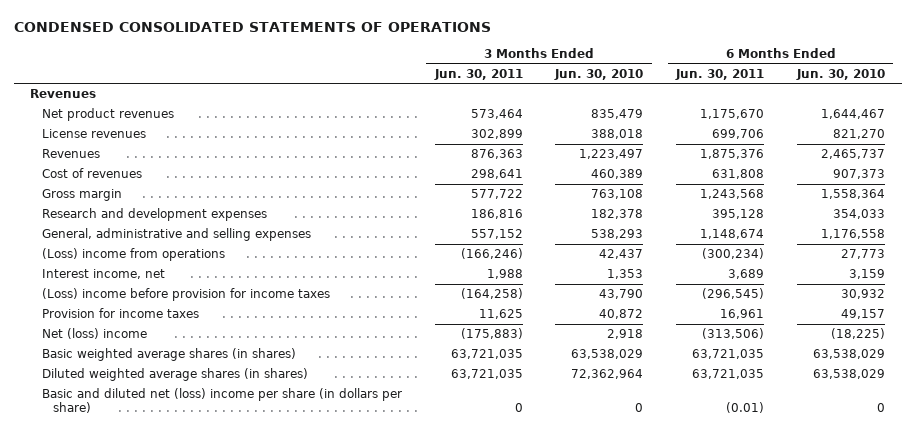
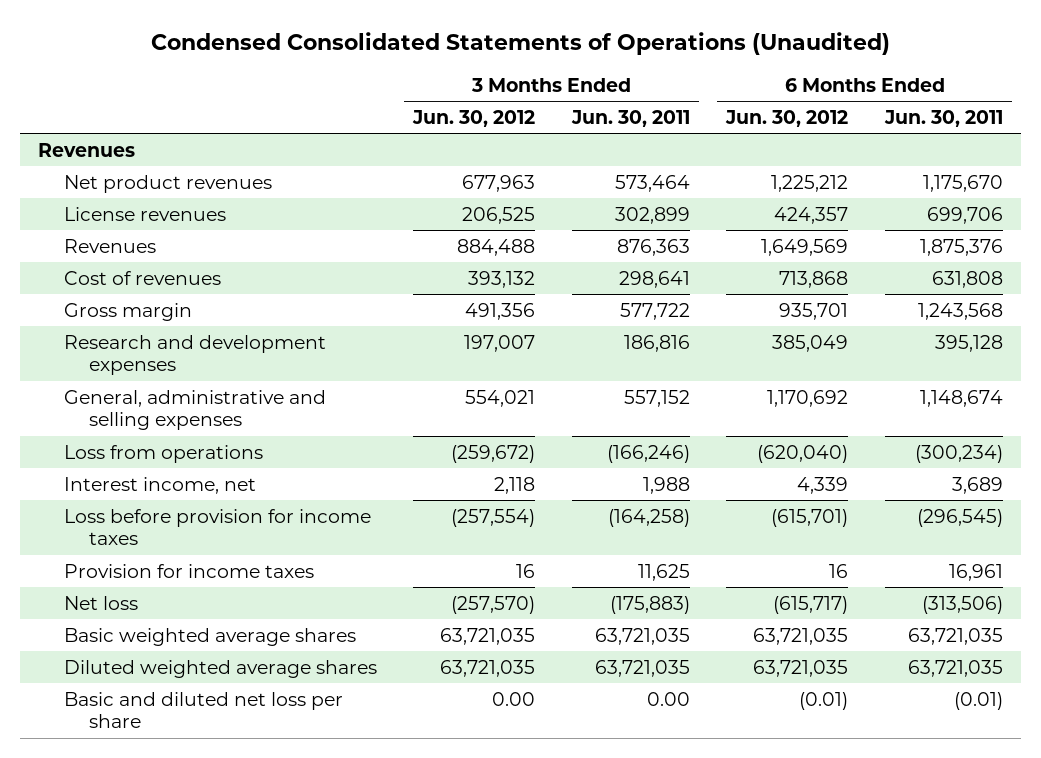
- CONDENSED CONSOLIDATED STATEMENTS OF OPERATIONS
+ Condensed Consolidated Statements of Operations (Unaudited)
- | 3 Months Ended Jun. 30, 2011 | 3 Months Ended Jun. 30, 2010 | 6 Months Ended Jun. 30, 2011 | 6 Months Ended Jun. 30, 2010
+ | 3 Months Ended Jun. 30, 2012 | 3 Months Ended Jun. 30, 2011 | 6 Months Ended Jun. 30, 2012 | 6 Months Ended Jun. 30, 2011
- (Loss) income from operations | (166,246) | 42,437 | (300,234) | 27,773
+ Loss from operations | (259,672) | (166,246) | (620,040) | (300,234)
- (Loss) income before provision for income taxes | (164,258) | 43,790 | (296,545) | 30,932
+ Loss before provision for income taxes | (257,554) | (164,258) | (615,701) | (296,545)
- Net (loss) income | (175,883) | 2,918 | (313,506) | (18,225)
- Basic weighted average shares (in shares) | 63,721,035 | 63,538,029 | 63,721,035 | 63,538,029
- Diluted weighted average shares (in shares) | 63,721,035 | 72,362,964 | 63,721,035 | 63,538,029
- Basic and diluted net (loss) income per share (in dollars per share) | 0 | 0 | (0.01) | 0
+ Net loss | (257,570) | (175,883) | (615,717) | (313,506)
+ Basic weighted average shares | 63,721,035 | 63,721,035 | 63,721,035 | 63,721,035
+ Diluted weighted average shares | 63,721,035 | 63,721,035 | 63,721,035 | 63,721,035
+ Basic and diluted net loss per share | 0.00 | 0.00 | (0.01) | (0.01)

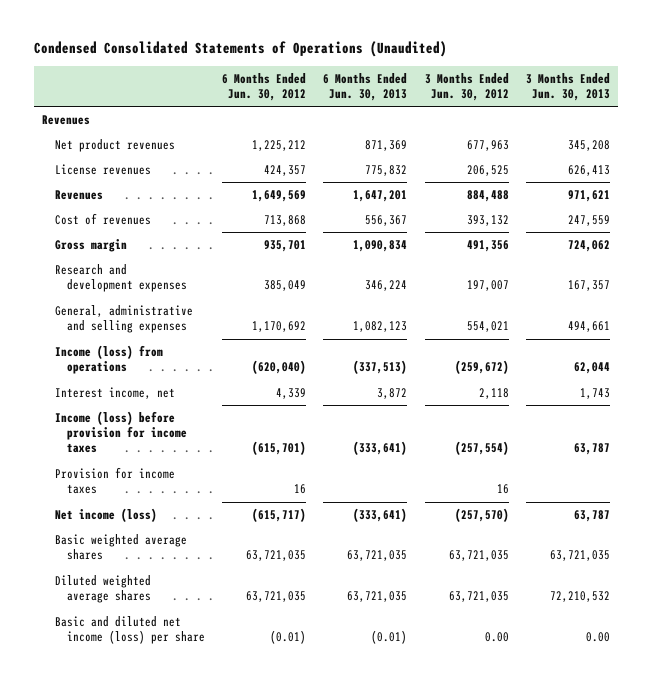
- | 3 Months Ended Jun. 30, 2012 | 3 Months Ended Jun. 30, 2011 | 6 Months Ended Jun. 30, 2012 | 6 Months Ended Jun. 30, 2011
+ | 6 Months Ended Jun. 30, 2012 | 6 Months Ended Jun. 30, 2013 | 3 Months Ended Jun. 30, 2012 | 3 Months Ended Jun. 30, 2013
- Loss from operations | (259,672) | (166,246) | (620,040) | (300,234)
+ Income (loss) from operations | (620,040) | (337,513) | (259,672) | 62,044
- Loss before provision for income taxes | (257,554) | (164,258) | (615,701) | (296,545)
+ Income (loss) before provision for income taxes | (615,701) | (333,641) | (257,554) | 63,787
- Net loss | (257,570) | (175,883) | (615,717) | (313,506)
+ Net income (loss) | (615,717) | (333,641) | (257,570) | 63,787
- Basic and diluted net loss per share | 0.00 | 0.00 | (0.01) | (0.01)
+ Basic and diluted net income (loss) per share | (0.01) | (0.01) | 0.00 | 0.00

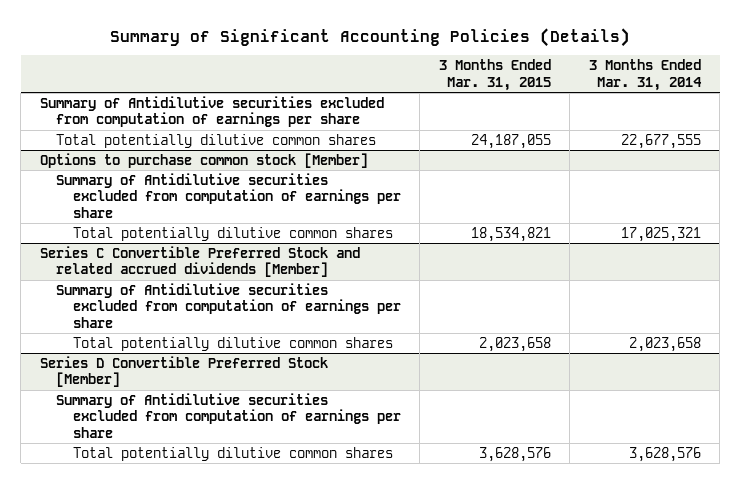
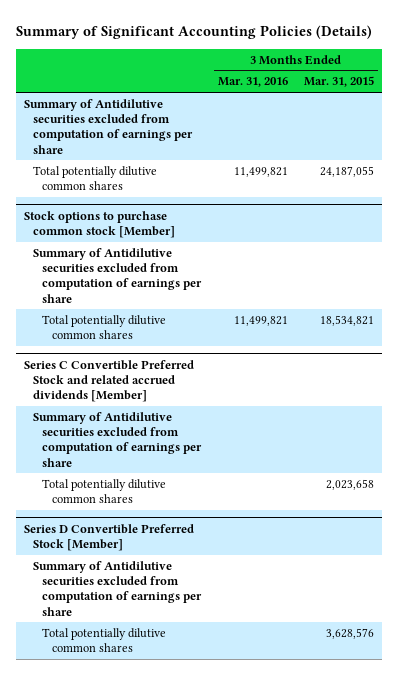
- | 3 Months Ended Mar. 31, 2015 | 3 Months Ended Mar. 31, 2014
+ | 3 Months Ended Mar. 31, 2016 | 3 Months Ended Mar. 31, 2015
- Options to purchase common stock [Member]
+ Stock options to purchase common stock [Member]

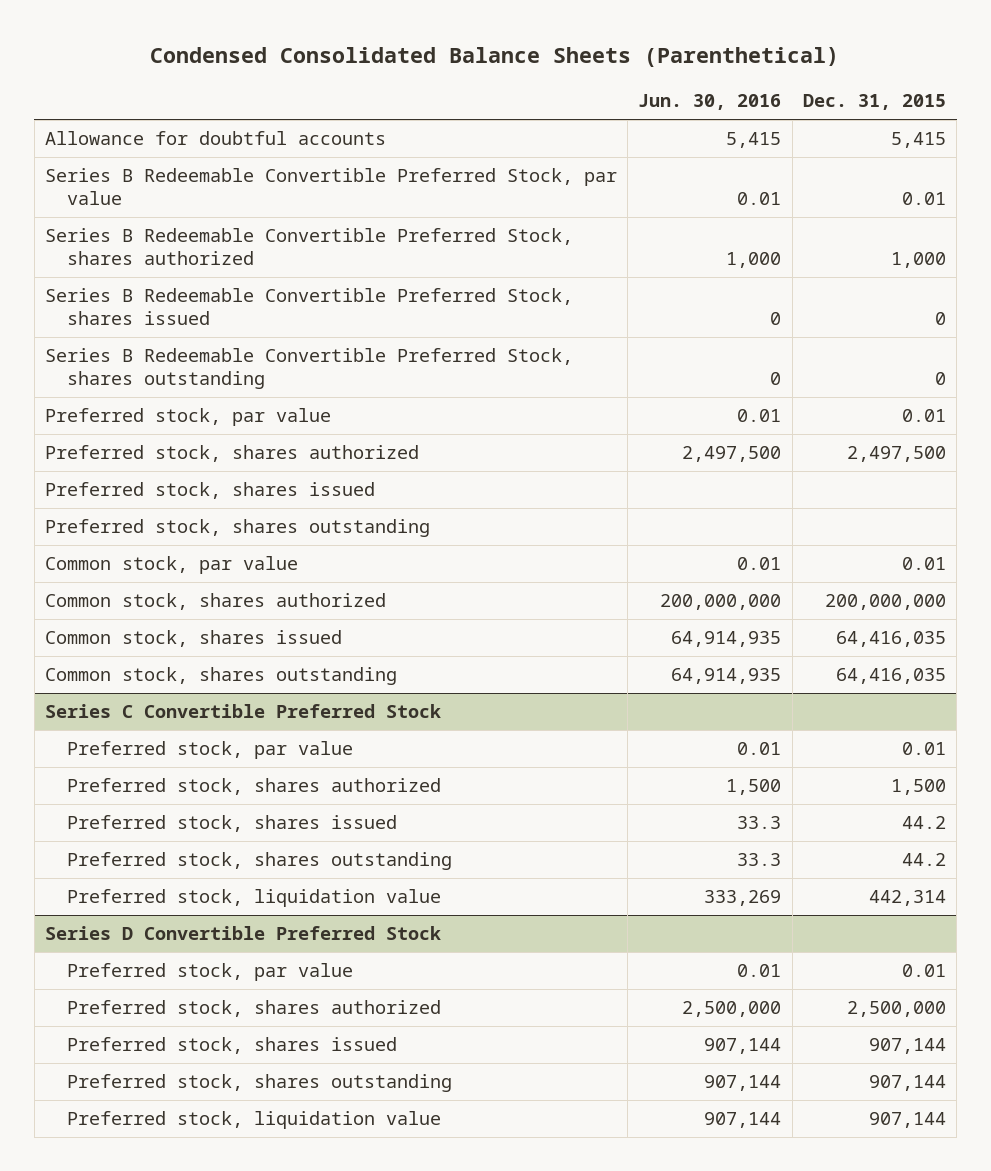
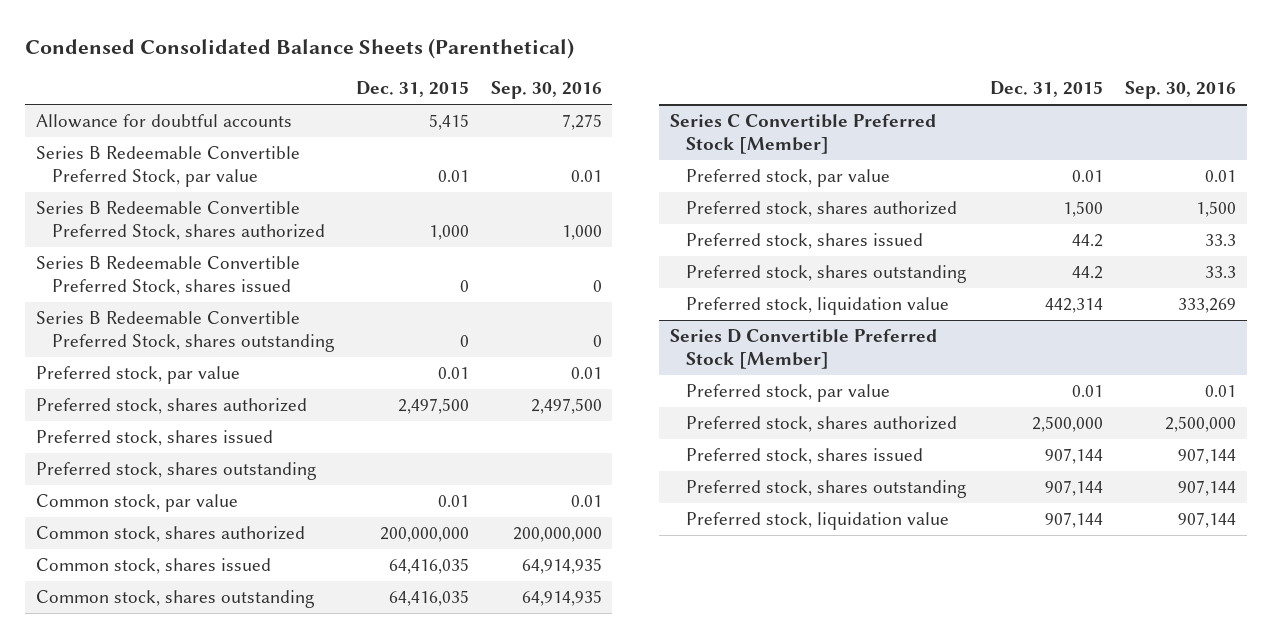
- | Jun. 30, 2016 | Dec. 31, 2015
+ | Dec. 31, 2015 | Sep. 30, 2016
- Series C Convertible Preferred Stock
+ Series C Convertible Preferred Stock [Member]
- Series D Convertible Preferred Stock
+ Series D Convertible Preferred Stock [Member]

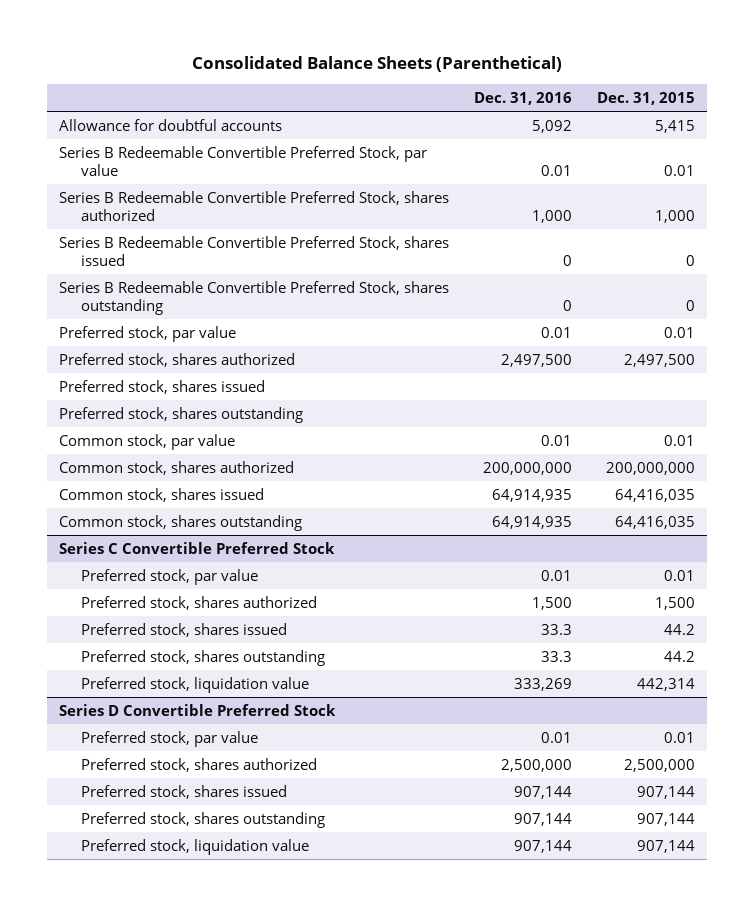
- Condensed Consolidated Balance Sheets (Parenthetical)
+ Consolidated Balance Sheets (Parenthetical)
- | Dec. 31, 2015 | Sep. 30, 2016
+ | Dec. 31, 2016 | Dec. 31, 2015
- Series C Convertible Preferred Stock [Member]
+ Series C Convertible Preferred Stock
- Series D Convertible Preferred Stock [Member]
+ Series D Convertible Preferred Stock

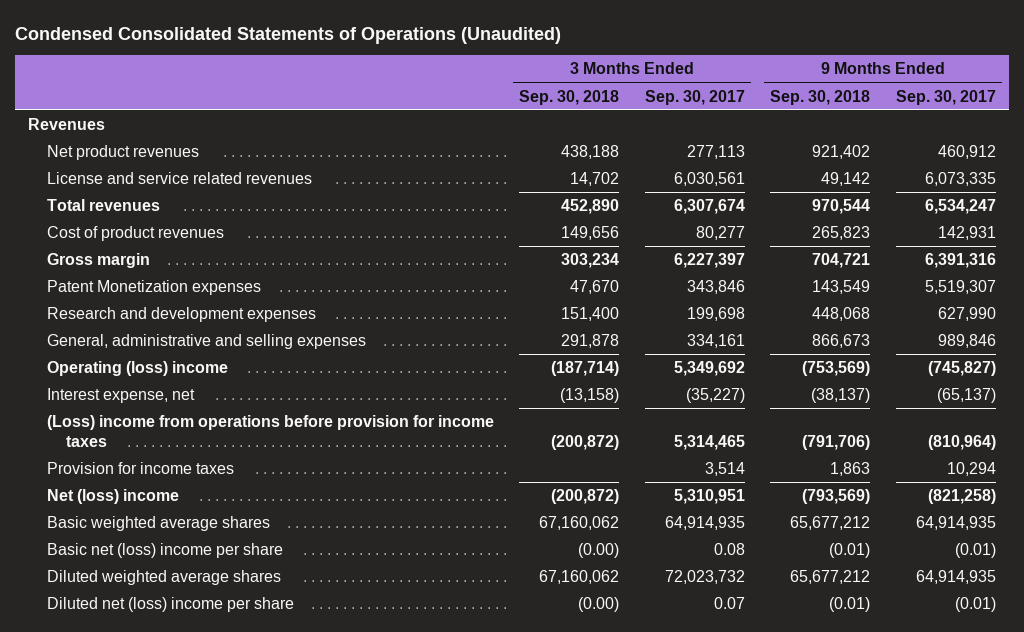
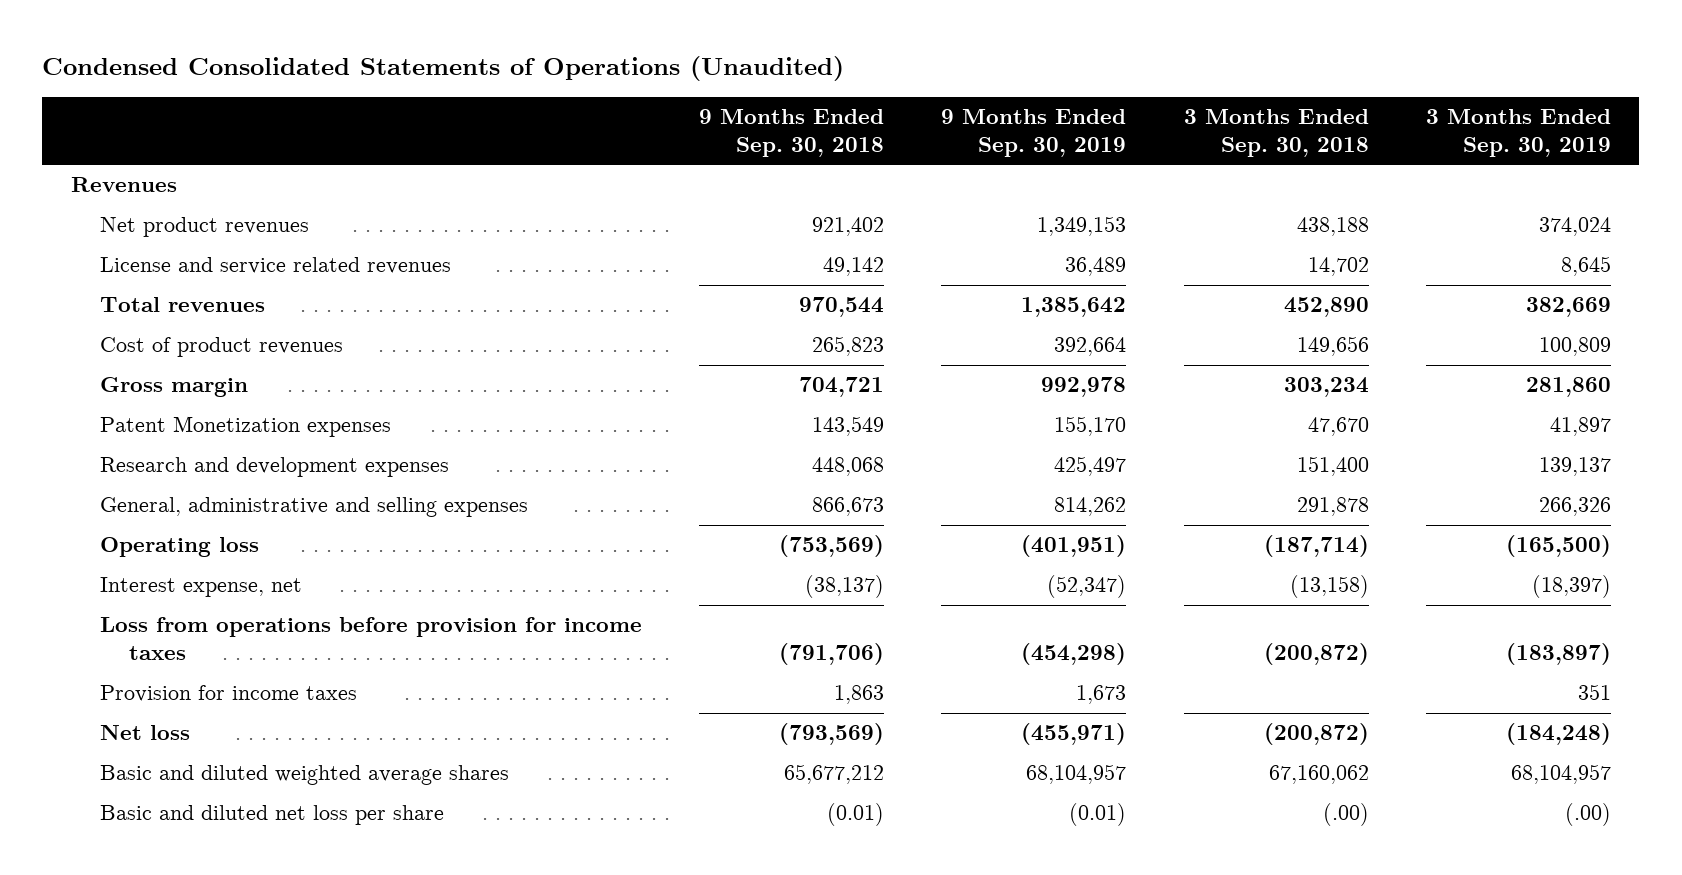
- | 3 Months Ended Sep. 30, 2018 | 3 Months Ended Sep. 30, 2017 | 9 Months Ended Sep. 30, 2018 | 9 Months Ended Sep. 30, 2017
+ | 9 Months Ended Sep. 30, 2018 | 9 Months Ended Sep. 30, 2019 | 3 Months Ended Sep. 30, 2018 | 3 Months Ended Sep. 30, 2019
- Operating (loss) income | (187,714) | 5,349,692 | (753,569) | (745,827)
+ Operating loss | (753,569) | (401,951) | (187,714) | (165,500)
- (Loss) income from operations before provision for income taxes | (200,872) | 5,314,465 | (791,706) | (810,964)
+ Loss from operations before provision for income taxes | (791,706) | (454,298) | (200,872) | (183,897)
- Net (loss) income | (200,872) | 5,310,951 | (793,569) | (821,258)
- Basic weighted average shares | 67,160,062 | 64,914,935 | 65,677,212 | 64,914,935
- Basic net (loss) income per share | (0.00) | 0.08 | (0.01) | (0.01)
- Diluted weighted average shares | 67,160,062 | 72,023,732 | 65,677,212 | 64,914,935
- Diluted net (loss) income per share | (0.00) | 0.07 | (0.01) | (0.01)
+ Net loss | (793,569) | (455,971) | (200,872) | (184,248)
+ Basic and diluted weighted average shares | 65,677,212 | 68,104,957 | 67,160,062 | 68,104,957
+ Basic and diluted net loss per share | (0.01) | (0.01) | (.00) | (.00)

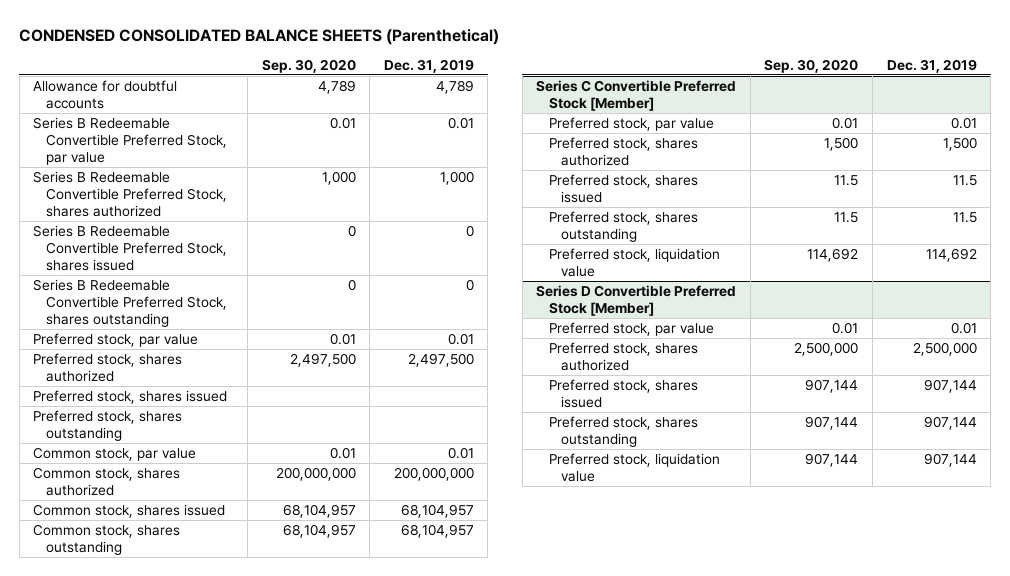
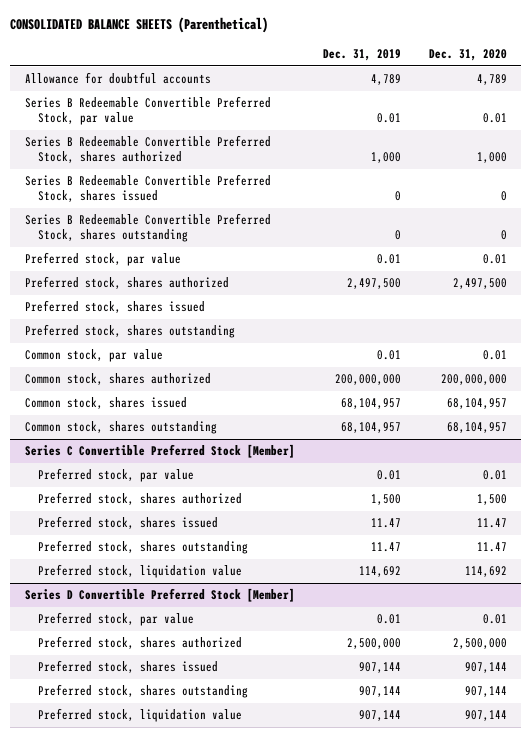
- CONDENSED CONSOLIDATED BALANCE SHEETS (Parenthetical)
+ CONSOLIDATED BALANCE SHEETS (Parenthetical)
- | Sep. 30, 2020 | Dec. 31, 2019
+ | Dec. 31, 2019 | Dec. 31, 2020
@ Series C Convertible Preferred Stock [Member]
- Preferred stock, shares issued | 11.5 | 11.5
- Preferred stock, shares outstanding | 11.5 | 11.5
+ Preferred stock, shares issued | 11.47 | 11.47
+ Preferred stock, shares outstanding | 11.47 | 11.47

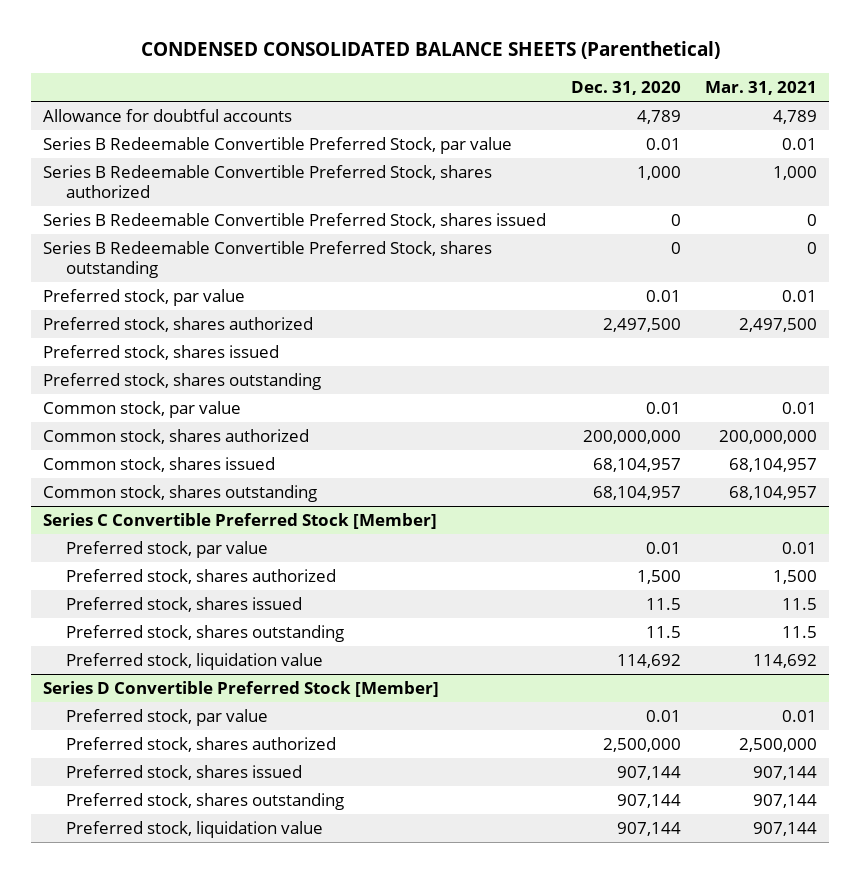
- CONSOLIDATED BALANCE SHEETS (Parenthetical)
+ CONDENSED CONSOLIDATED BALANCE SHEETS (Parenthetical)
- | Dec. 31, 2019 | Dec. 31, 2020
+ | Dec. 31, 2020 | Mar. 31, 2021
@ Series C Convertible Preferred Stock [Member]
- Preferred stock, shares issued | 11.47 | 11.47
- Preferred stock, shares outstanding | 11.47 | 11.47
+ Preferred stock, shares issued | 11.5 | 11.5
+ Preferred stock, shares outstanding | 11.5 | 11.5

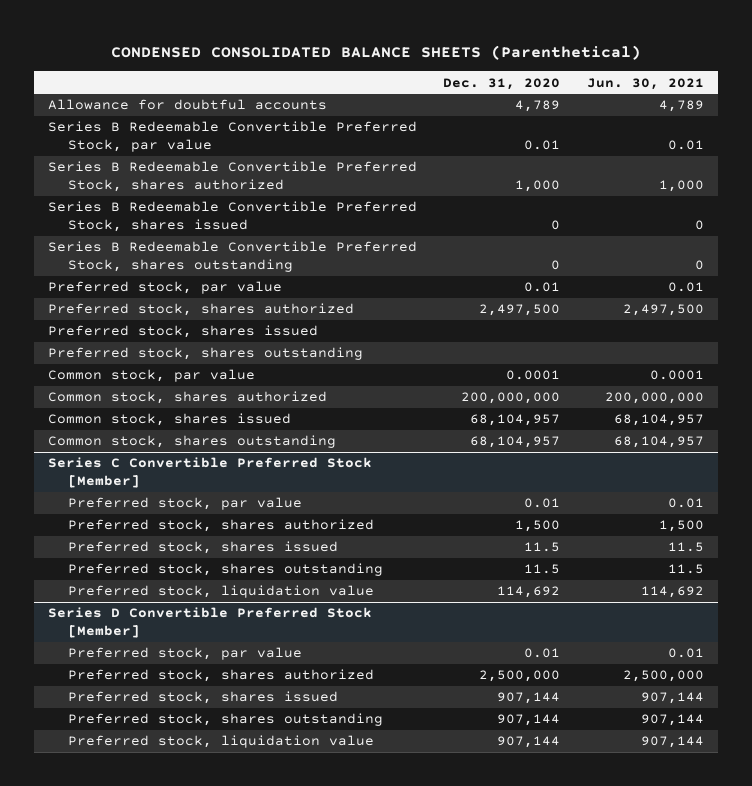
- | Dec. 31, 2020 | Mar. 31, 2021
+ | Dec. 31, 2020 | Jun. 30, 2021
- Common stock, par value | 0.01 | 0.01
+ Common stock, par value | 0.0001 | 0.0001

